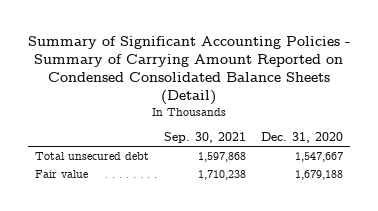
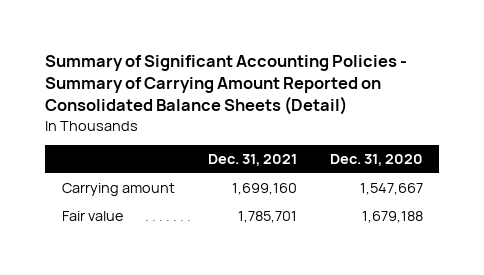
- Summary of Significant Accounting Policies - Summary of Carrying Amount Reported on Condensed Consolidated Balance Sheets (Detail)
+ Summary of Significant Accounting Policies - Summary of Carrying Amount Reported on Consolidated Balance Sheets (Detail)
- | Sep. 30, 2021 | Dec. 31, 2020
+ | Dec. 31, 2021 | Dec. 31, 2020
- Total unsecured debt | 1,597,868 | 1,547,667
+ Carrying amount | 1,699,160 | 1,547,667

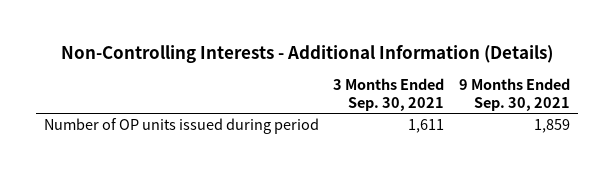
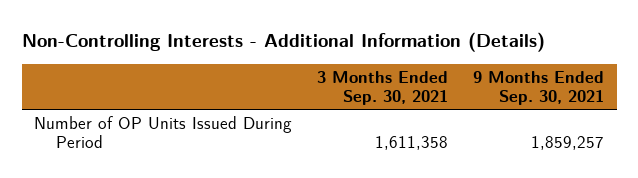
- Number of OP units issued during period | 1,611 | 1,859
+ Number of OP Units Issued During Period | 1,611,358 | 1,859,257

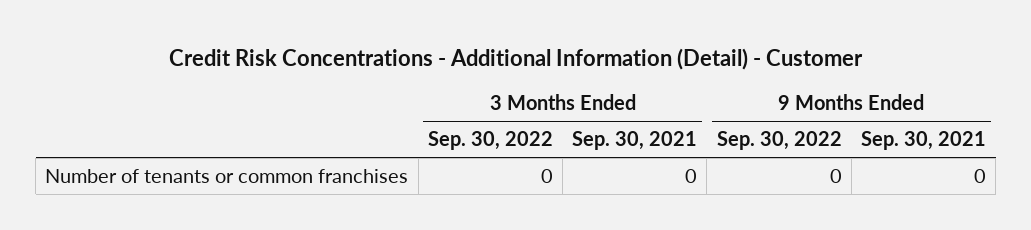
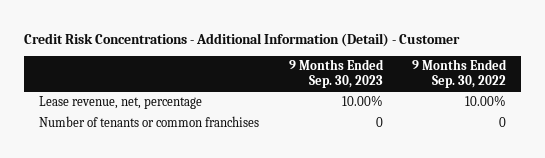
- | 3 Months Ended Sep. 30, 2022 | 3 Months Ended Sep. 30, 2021 | 9 Months Ended Sep. 30, 2022 | 9 Months Ended Sep. 30, 2021
+ | 9 Months Ended Sep. 30, 2023 | 9 Months Ended Sep. 30, 2022
+ Lease revenue, net, percentage | 10.00% | 10.00%

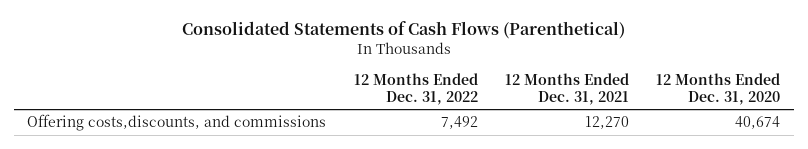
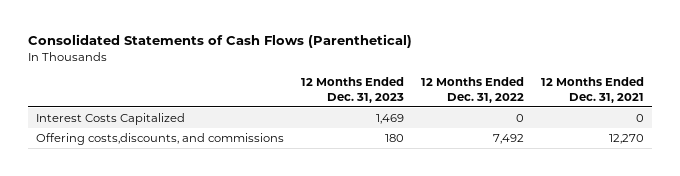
- | 12 Months Ended Dec. 31, 2022 | 12 Months Ended Dec. 31, 2021 | 12 Months Ended Dec. 31, 2020
+ | 12 Months Ended Dec. 31, 2023 | 12 Months Ended Dec. 31, 2022 | 12 Months Ended Dec. 31, 2021
+ Interest Costs Capitalized | 1,469 | 0 | 0

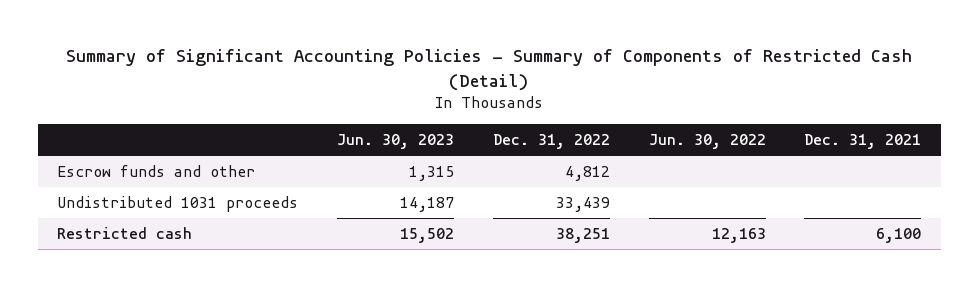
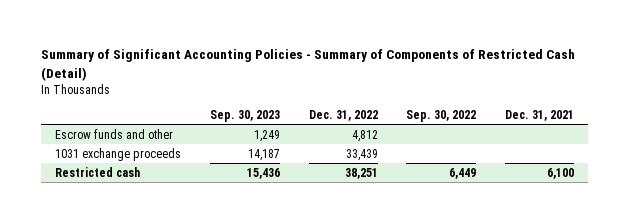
- | Jun. 30, 2023 | Dec. 31, 2022 | Jun. 30, 2022 | Dec. 31, 2021
+ | Sep. 30, 2023 | Dec. 31, 2022 | Sep. 30, 2022 | Dec. 31, 2021
- Undistributed 1031 proceeds | 14,187 | 33,439 | |
+ 1031 exchange proceeds | 14,187 | 33,439 | |

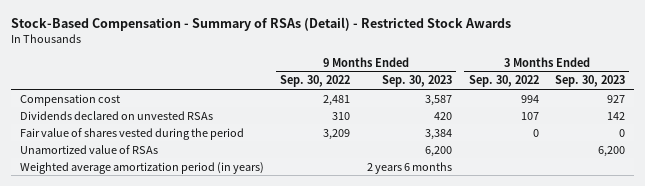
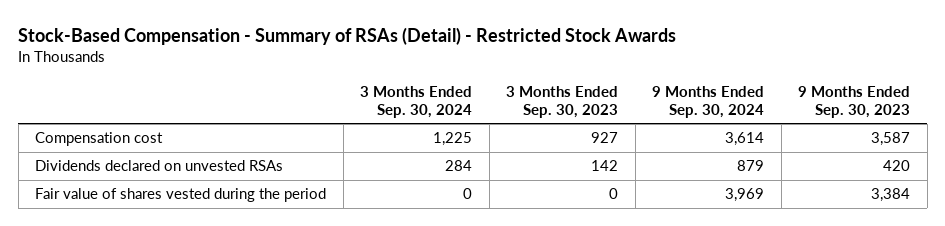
- | 9 Months Ended Sep. 30, 2022 | 9 Months Ended Sep. 30, 2023 | 3 Months Ended Sep. 30, 2022 | 3 Months Ended Sep. 30, 2023
+ | 3 Months Ended Sep. 30, 2024 | 3 Months Ended Sep. 30, 2023 | 9 Months Ended Sep. 30, 2024 | 9 Months Ended Sep. 30, 2023
- Unamortized value of RSAs | | 6,200 | | 6,200
- Weighted average amortization period (in years) | | 2 years 6 months | |

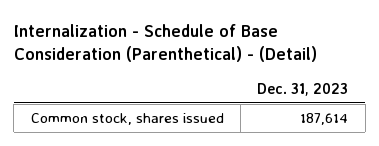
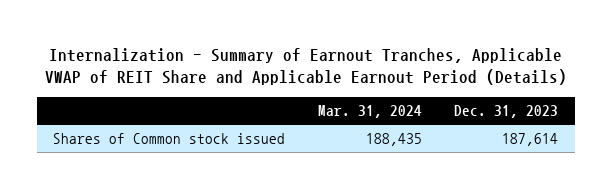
- Internalization - Schedule of Base Consideration (Parenthetical) - (Detail)
+ Internalization - Summary of Earnout Tranches, Applicable VWAP of REIT Share and Applicable Earnout Period (Details)
- | Dec. 31, 2023
+ | Mar. 31, 2024 | Dec. 31, 2023
- Common stock, shares issued | 187,614
+ Shares of Common stock issued | 188,435 | 187,614

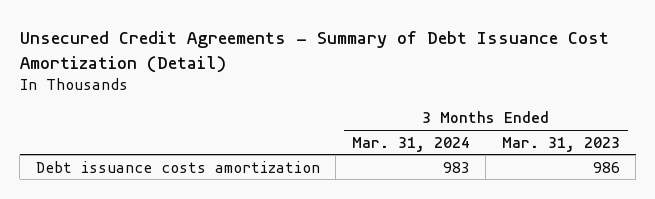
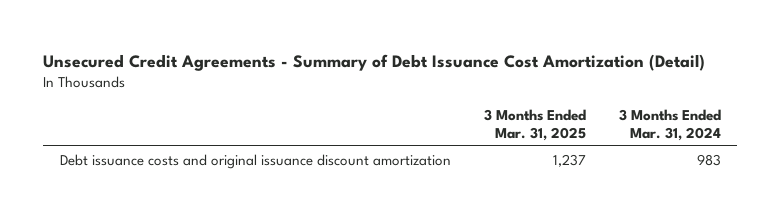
- | 3 Months Ended Mar. 31, 2024 | 3 Months Ended Mar. 31, 2023
+ | 3 Months Ended Mar. 31, 2025 | 3 Months Ended Mar. 31, 2024
- Debt issuance costs amortization | 983 | 986
+ Debt issuance costs and original issuance discount amortization | 1,237 | 983

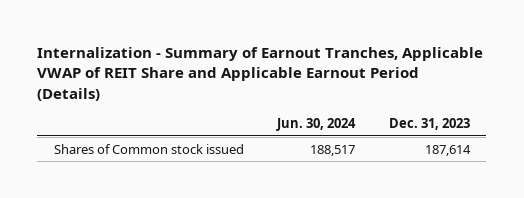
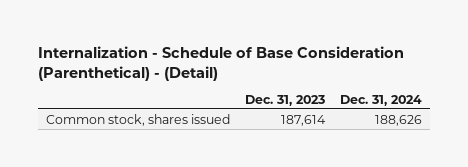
- Internalization - Summary of Earnout Tranches, Applicable VWAP of REIT Share and Applicable Earnout Period (Details)
+ Internalization - Schedule of Base Consideration (Parenthetical) - (Detail)
- | Jun. 30, 2024 | Dec. 31, 2023
+ | Dec. 31, 2023 | Dec. 31, 2024
- Shares of Common stock issued | 188,517 | 187,614
+ Common stock, shares issued | 187,614 | 188,626

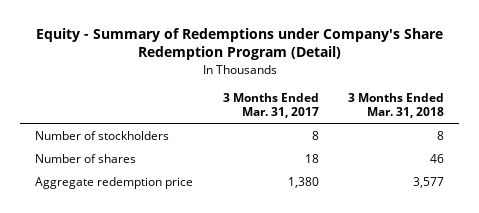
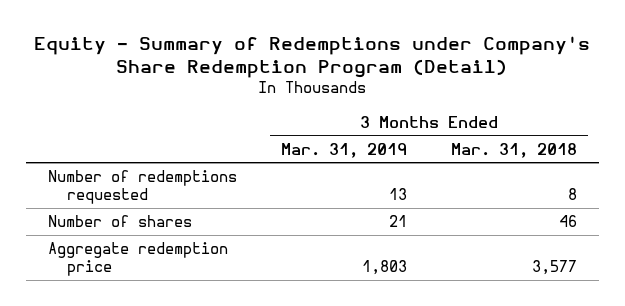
- | 3 Months Ended Mar. 31, 2017 | 3 Months Ended Mar. 31, 2018
+ | 3 Months Ended Mar. 31, 2019 | 3 Months Ended Mar. 31, 2018
- Number of stockholders | 8 | 8
+ Number of redemptions requested | 13 | 8

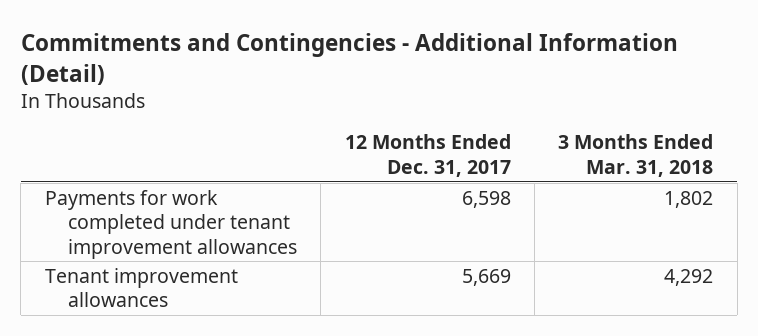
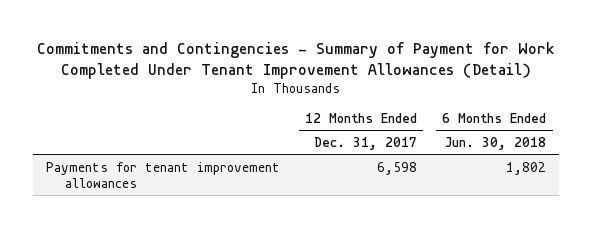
- Commitments and Contingencies - Additional Information (Detail)
+ Commitments and Contingencies - Summary of Payment for Work Completed Under Tenant Improvement Allowances (Detail)
- | 12 Months Ended Dec. 31, 2017 | 3 Months Ended Mar. 31, 2018
+ | 12 Months Ended Dec. 31, 2017 | 6 Months Ended Jun. 30, 2018
- Payments for work completed under tenant improvement allowances | 6,598 | 1,802
- Tenant improvement allowances | 5,669 | 4,292
+ Payments for tenant improvement allowances | 6,598 | 1,802

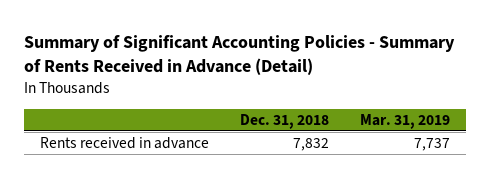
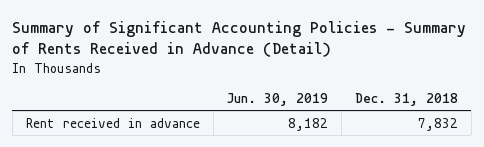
- | Dec. 31, 2018 | Mar. 31, 2019
+ | Jun. 30, 2019 | Dec. 31, 2018
- Rents received in advance | 7,832 | 7,737
+ Rent received in advance | 8,182 | 7,832

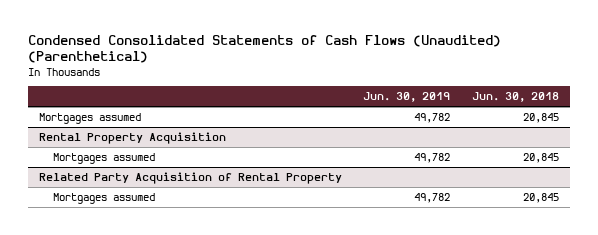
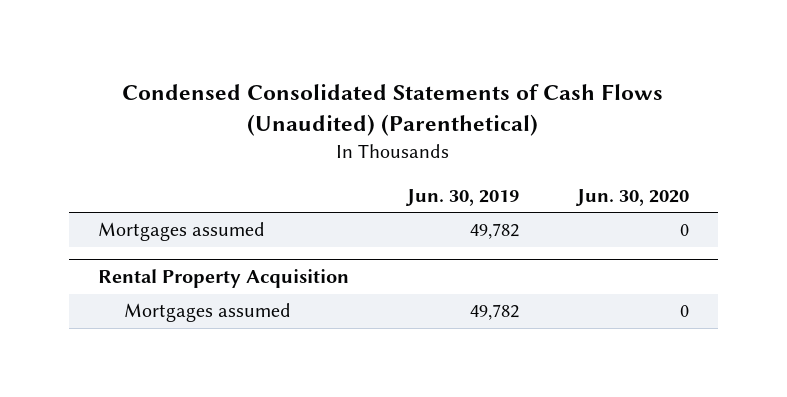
- | Jun. 30, 2019 | Jun. 30, 2018
+ | Jun. 30, 2019 | Jun. 30, 2020
- Related Party Acquisition of Rental Property
- Mortgages assumed | 49,782 | 20,845

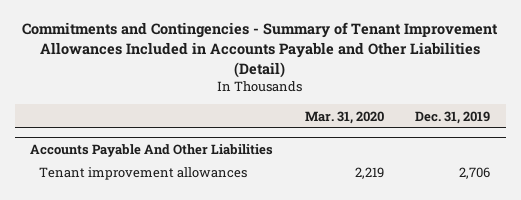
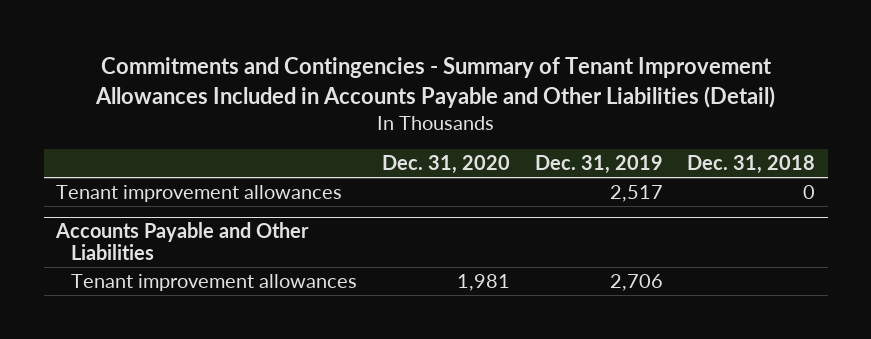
- | Mar. 31, 2020 | Dec. 31, 2019
+ | Dec. 31, 2020 | Dec. 31, 2019 | Dec. 31, 2018
- Accounts Payable And Other Liabilities
+ Tenant improvement allowances | | 2,517 | 0
+ Accounts Payable and Other Liabilities

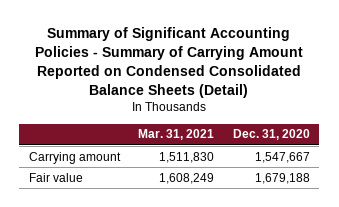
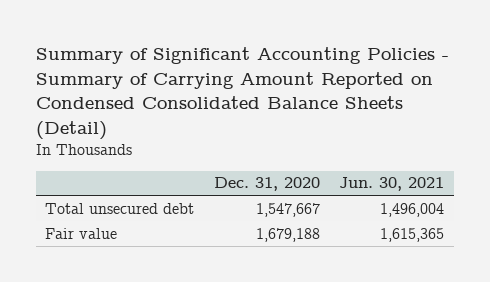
- | Mar. 31, 2021 | Dec. 31, 2020
+ | Dec. 31, 2020 | Jun. 30, 2021
- Carrying amount | 1,511,830 | 1,547,667
+ Total unsecured debt | 1,547,667 | 1,496,004

